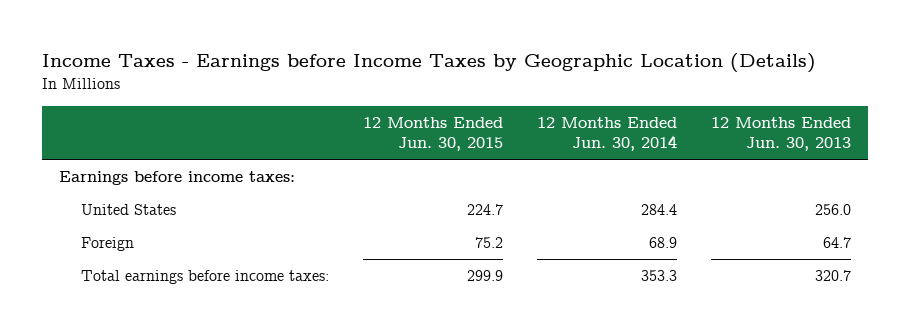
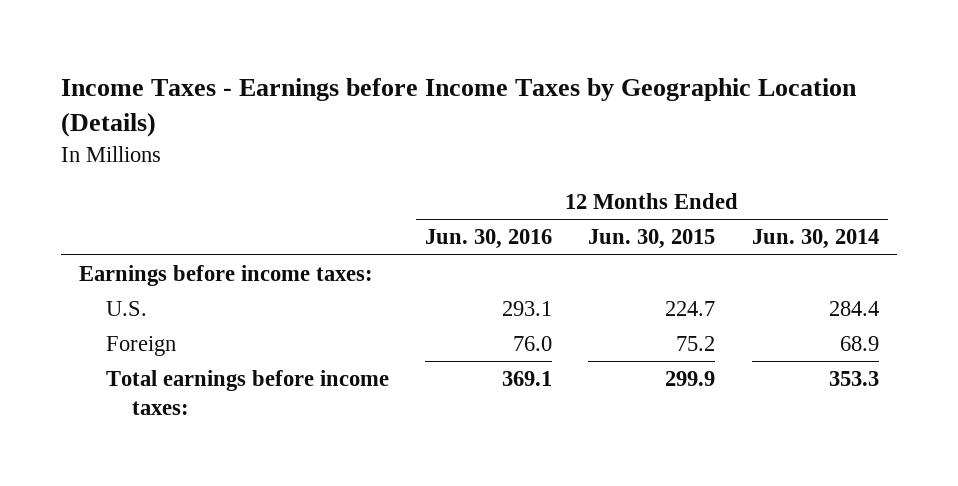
- | 12 Months Ended Jun. 30, 2015 | 12 Months Ended Jun. 30, 2014 | 12 Months Ended Jun. 30, 2013
+ | 12 Months Ended Jun. 30, 2016 | 12 Months Ended Jun. 30, 2015 | 12 Months Ended Jun. 30, 2014
- United States | 224.7 | 284.4 | 256.0
+ U.S. | 293.1 | 224.7 | 284.4

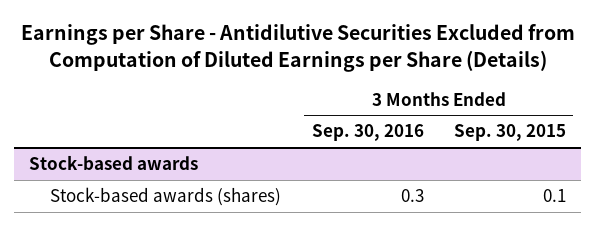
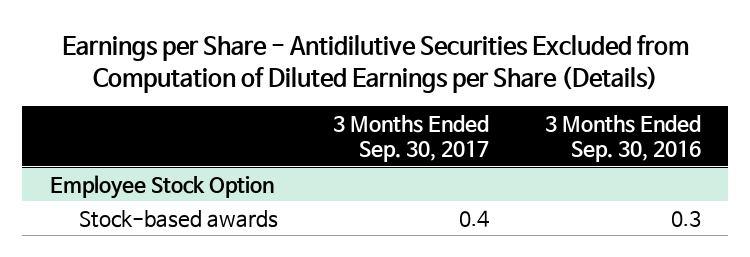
- | 3 Months Ended Sep. 30, 2016 | 3 Months Ended Sep. 30, 2015
+ | 3 Months Ended Sep. 30, 2017 | 3 Months Ended Sep. 30, 2016
- Stock-based awards
- Stock-based awards (shares) | 0.3 | 0.1
+ Employee Stock Option
+ Stock-based awards | 0.4 | 0.3

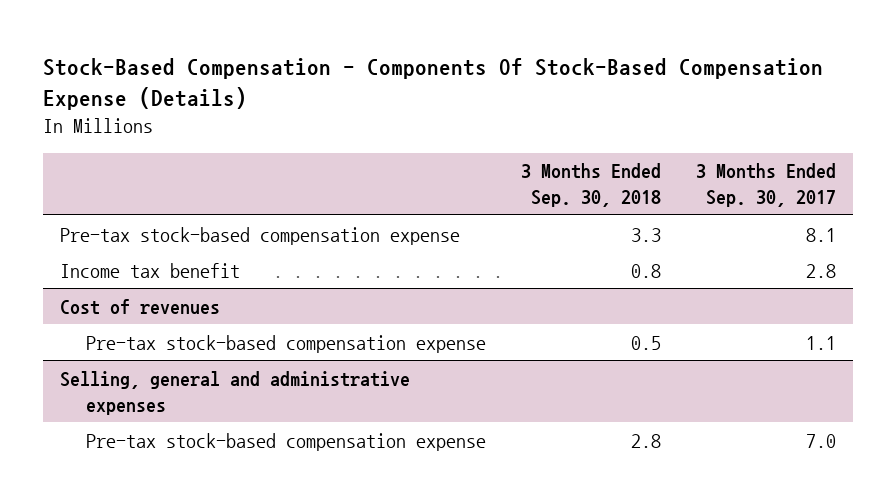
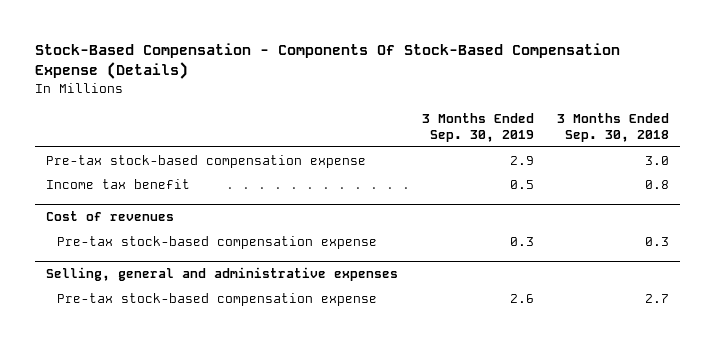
- | 3 Months Ended Sep. 30, 2018 | 3 Months Ended Sep. 30, 2017
+ | 3 Months Ended Sep. 30, 2019 | 3 Months Ended Sep. 30, 2018
- Pre-tax stock-based compensation expense | 3.3 | 8.1
+ Pre-tax stock-based compensation expense | 2.9 | 3.0
@ Cost of revenues
- Pre-tax stock-based compensation expense | 0.5 | 1.1
+ Pre-tax stock-based compensation expense | 0.3 | 0.3
@ Selling, general and administrative expenses
- Pre-tax stock-based compensation expense | 2.8 | 7.0
+ Pre-tax stock-based compensation expense | 2.6 | 2.7

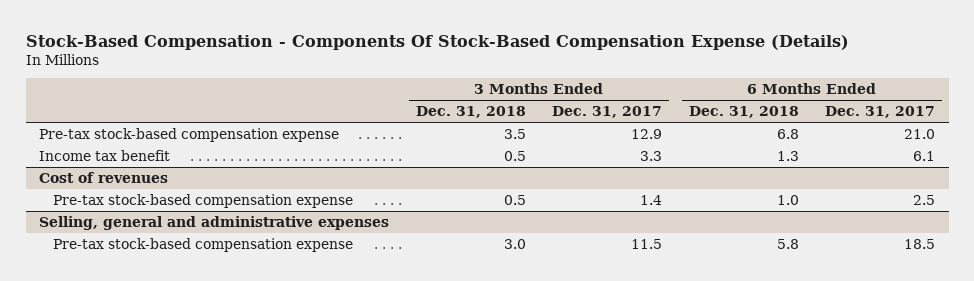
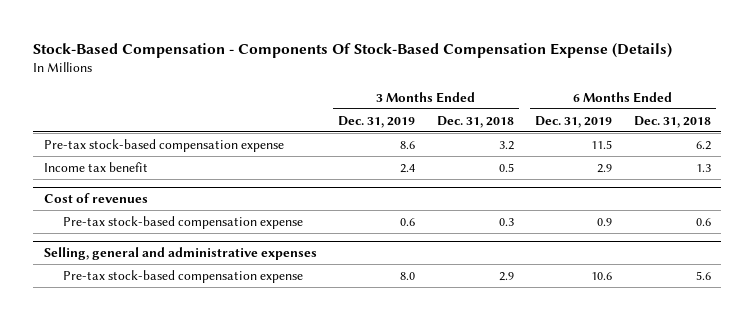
- | 3 Months Ended Dec. 31, 2018 | 3 Months Ended Dec. 31, 2017 | 6 Months Ended Dec. 31, 2018 | 6 Months Ended Dec. 31, 2017
+ | 3 Months Ended Dec. 31, 2019 | 3 Months Ended Dec. 31, 2018 | 6 Months Ended Dec. 31, 2019 | 6 Months Ended Dec. 31, 2018
- Pre-tax stock-based compensation expense | 3.5 | 12.9 | 6.8 | 21.0
+ Pre-tax stock-based compensation expense | 8.6 | 3.2 | 11.5 | 6.2
@ Cost of revenues
- Pre-tax stock-based compensation expense | 0.5 | 1.4 | 1.0 | 2.5
+ Pre-tax stock-based compensation expense | 0.6 | 0.3 | 0.9 | 0.6
@ Selling, general and administrative expenses
- Pre-tax stock-based compensation expense | 3.0 | 11.5 | 5.8 | 18.5
+ Pre-tax stock-based compensation expense | 8.0 | 2.9 | 10.6 | 5.6

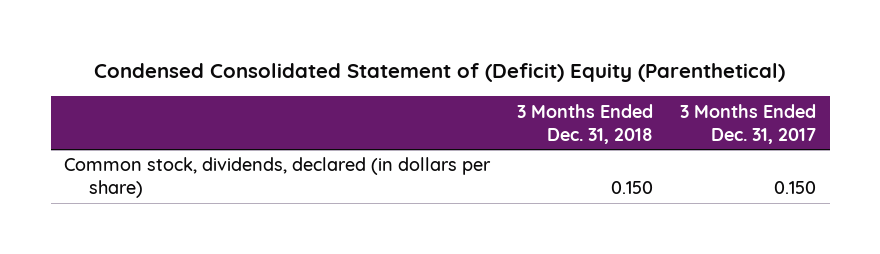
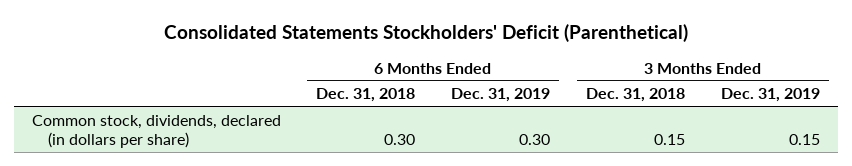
- Condensed Consolidated Statement of (Deficit) Equity (Parenthetical)
+ Consolidated Statements Stockholders' Deficit (Parenthetical)
- | 3 Months Ended Dec. 31, 2018 | 3 Months Ended Dec. 31, 2017
+ | 6 Months Ended Dec. 31, 2018 | 6 Months Ended Dec. 31, 2019 | 3 Months Ended Dec. 31, 2018 | 3 Months Ended Dec. 31, 2019
- Common stock, dividends, declared (in dollars per share) | 0.150 | 0.150
+ Common stock, dividends, declared (in dollars per share) | 0.30 | 0.30 | 0.15 | 0.15

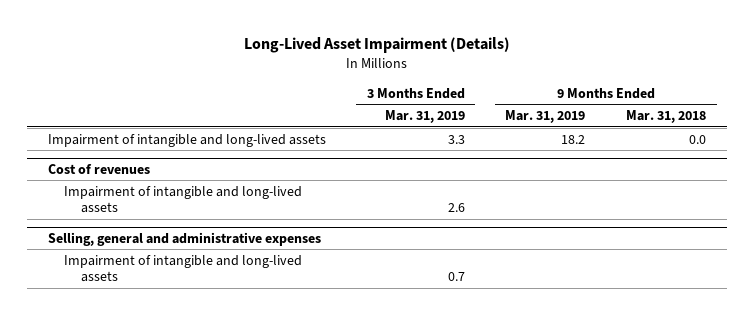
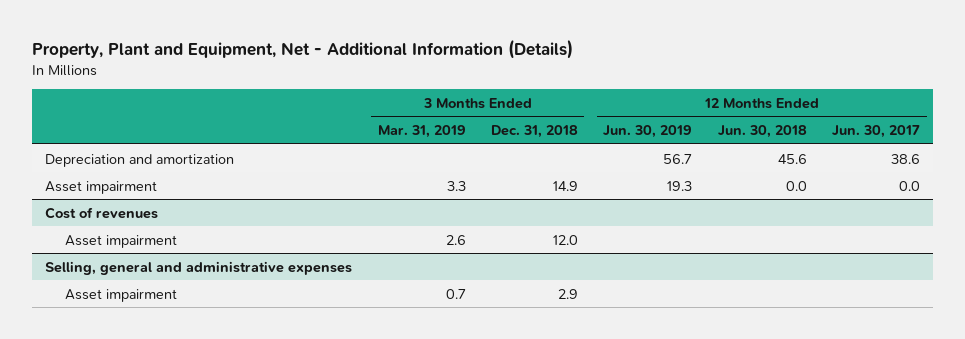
- Long-Lived Asset Impairment (Details)
+ Property, Plant and Equipment, Net - Additional Information (Details)
- | 3 Months Ended Mar. 31, 2019 | 9 Months Ended Mar. 31, 2019 | 9 Months Ended Mar. 31, 2018
+ | 3 Months Ended Mar. 31, 2019 | 3 Months Ended Dec. 31, 2018 | 12 Months Ended Jun. 30, 2019 | 12 Months Ended Jun. 30, 2018 | 12 Months Ended Jun. 30, 2017
- Impairment of intangible and long-lived assets | 3.3 | 18.2 | 0.0
+ Depreciation and amortization | | | 56.7 | 45.6 | 38.6
+ Asset impairment | 3.3 | 14.9 | 19.3 | 0.0 | 0.0
@ Cost of revenues
- Impairment of intangible and long-lived assets | 2.6 | |
+ Asset impairment | 2.6 | 12.0 | | |
@ Selling, general and administrative expenses
- Impairment of intangible and long-lived assets | 0.7 | |
+ Asset impairment | 0.7 | 2.9 | | |

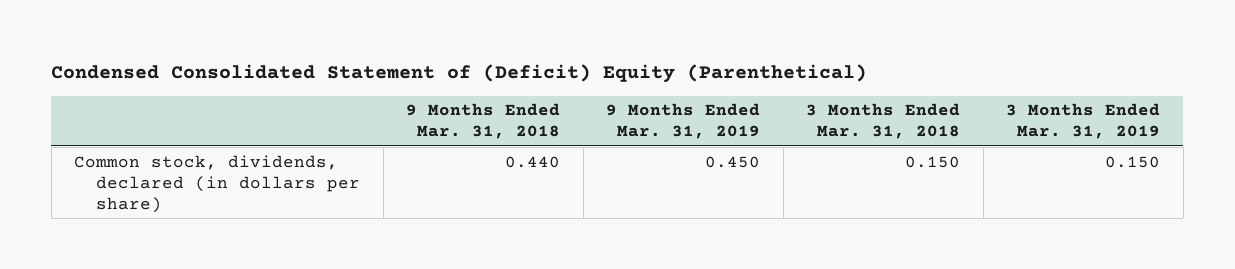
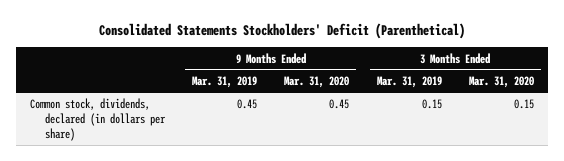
- Condensed Consolidated Statement of (Deficit) Equity (Parenthetical)
+ Consolidated Statements Stockholders' Deficit (Parenthetical)
- | 9 Months Ended Mar. 31, 2018 | 9 Months Ended Mar. 31, 2019 | 3 Months Ended Mar. 31, 2018 | 3 Months Ended Mar. 31, 2019
+ | 9 Months Ended Mar. 31, 2019 | 9 Months Ended Mar. 31, 2020 | 3 Months Ended Mar. 31, 2019 | 3 Months Ended Mar. 31, 2020
- Common stock, dividends, declared (in dollars per share) | 0.440 | 0.450 | 0.150 | 0.150
+ Common stock, dividends, declared (in dollars per share) | 0.45 | 0.45 | 0.15 | 0.15

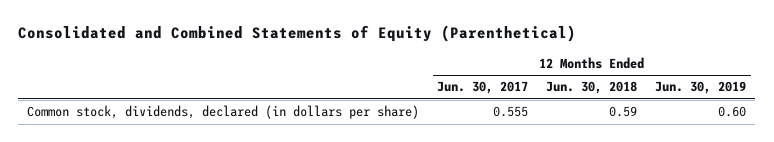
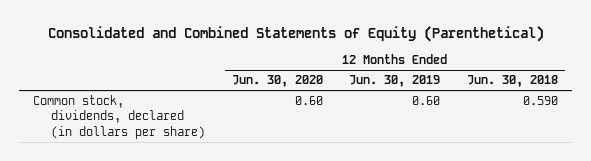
- | 12 Months Ended Jun. 30, 2017 | 12 Months Ended Jun. 30, 2018 | 12 Months Ended Jun. 30, 2019
+ | 12 Months Ended Jun. 30, 2020 | 12 Months Ended Jun. 30, 2019 | 12 Months Ended Jun. 30, 2018
- Common stock, dividends, declared (in dollars per share) | 0.555 | 0.59 | 0.60
+ Common stock, dividends, declared (in dollars per share) | 0.60 | 0.60 | 0.590

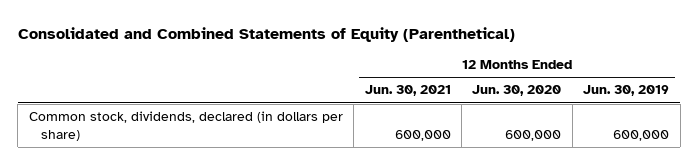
- | 12 Months Ended Jun. 30, 2020 | 12 Months Ended Jun. 30, 2019 | 12 Months Ended Jun. 30, 2018
+ | 12 Months Ended Jun. 30, 2021 | 12 Months Ended Jun. 30, 2020 | 12 Months Ended Jun. 30, 2019
- Common stock, dividends, declared (in dollars per share) | 0.60 | 0.60 | 0.590
+ Common stock, dividends, declared (in dollars per share) | 600,000 | 600,000 | 600,000

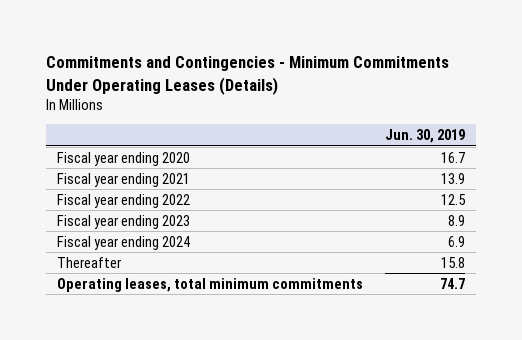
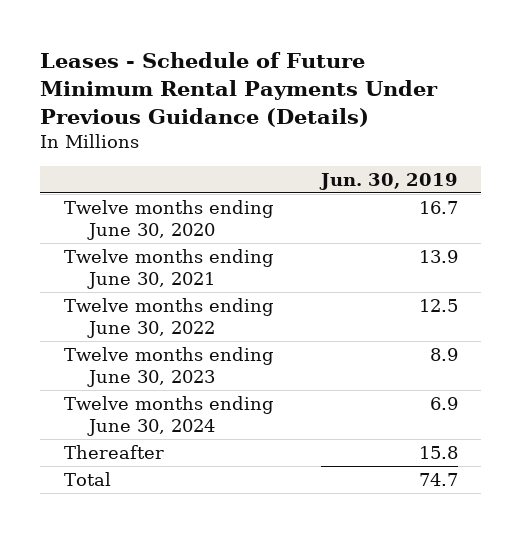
- Commitments and Contingencies - Minimum Commitments Under Operating Leases (Details)
+ Leases - Schedule of Future Minimum Rental Payments Under Previous Guidance (Details)
- Fiscal year ending 2020 | 16.7
- Fiscal year ending 2021 | 13.9
- Fiscal year ending 2022 | 12.5
- Fiscal year ending 2023 | 8.9
- Fiscal year ending 2024 | 6.9
+ Twelve months ending June 30, 2020 | 16.7
+ Twelve months ending June 30, 2021 | 13.9
+ Twelve months ending June 30, 2022 | 12.5
+ Twelve months ending June 30, 2023 | 8.9
+ Twelve months ending June 30, 2024 | 6.9
- Operating leases, total minimum commitments | 74.7
+ Total | 74.7

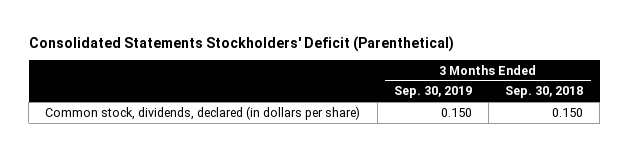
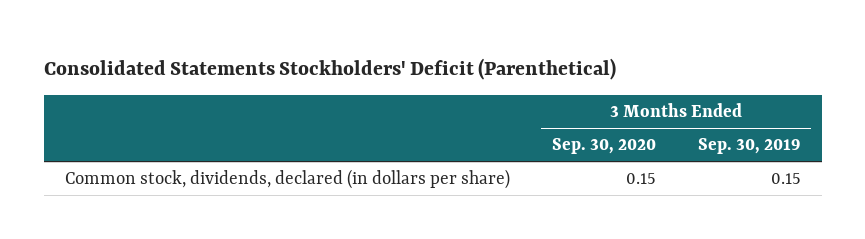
- | 3 Months Ended Sep. 30, 2019 | 3 Months Ended Sep. 30, 2018
+ | 3 Months Ended Sep. 30, 2020 | 3 Months Ended Sep. 30, 2019
- Common stock, dividends, declared (in dollars per share) | 0.150 | 0.150
+ Common stock, dividends, declared (in dollars per share) | 0.15 | 0.15

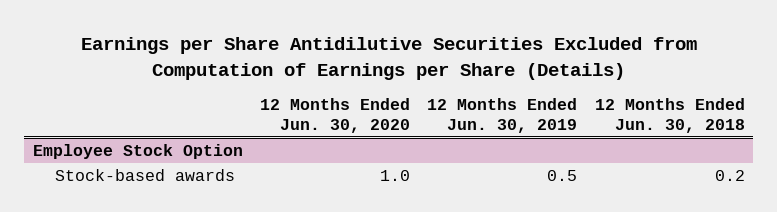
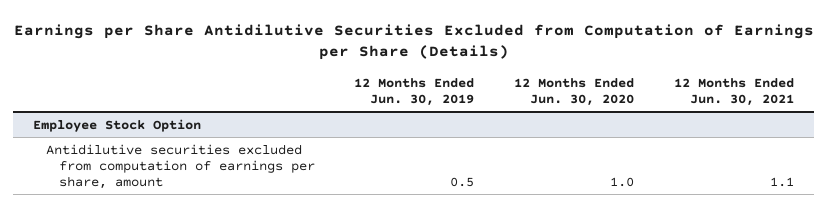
- | 12 Months Ended Jun. 30, 2020 | 12 Months Ended Jun. 30, 2019 | 12 Months Ended Jun. 30, 2018
+ | 12 Months Ended Jun. 30, 2019 | 12 Months Ended Jun. 30, 2020 | 12 Months Ended Jun. 30, 2021
@ Employee Stock Option
- Stock-based awards | 1.0 | 0.5 | 0.2
+ Antidilutive securities excluded from computation of earnings per share, amount | 0.5 | 1.0 | 1.1

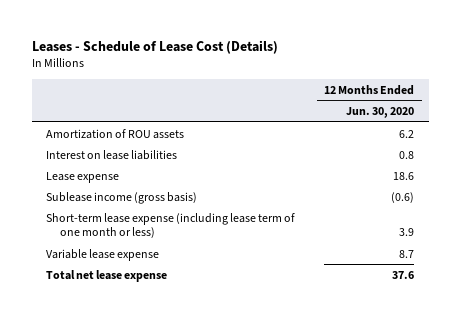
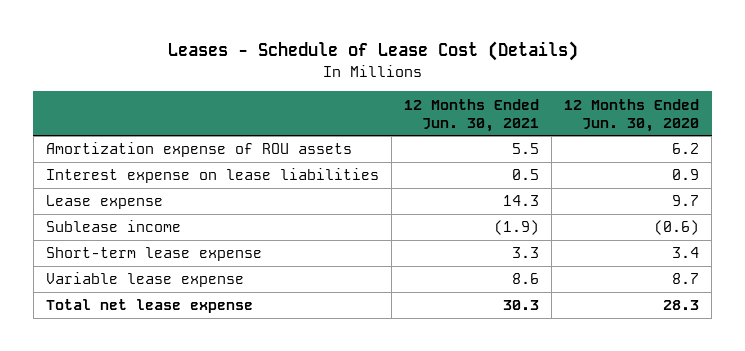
- | 12 Months Ended Jun. 30, 2020
+ | 12 Months Ended Jun. 30, 2021 | 12 Months Ended Jun. 30, 2020
- Amortization of ROU assets | 6.2
- Interest on lease liabilities | 0.8
- Lease expense | 18.6
- Sublease income (gross basis) | (0.6)
- Short-term lease expense (including lease term of one month or less) | 3.9
+ Amortization expense of ROU assets | 5.5 | 6.2
+ Interest expense on lease liabilities | 0.5 | 0.9
+ Lease expense | 14.3 | 9.7
+ Sublease income | (1.9) | (0.6)
+ Short-term lease expense | 3.3 | 3.4
- Total net lease expense | 37.6
+ Total net lease expense | 30.3 | 28.3

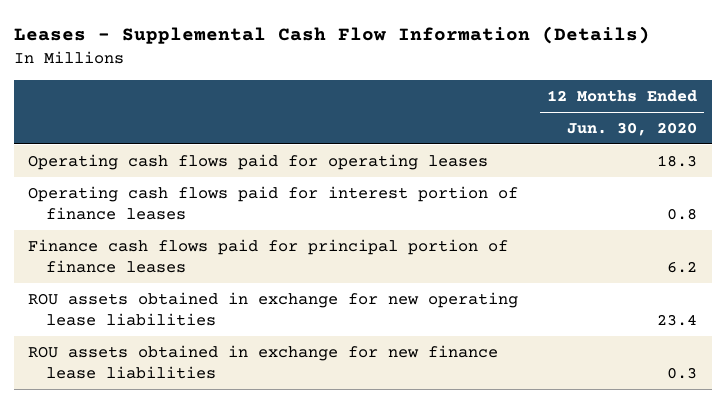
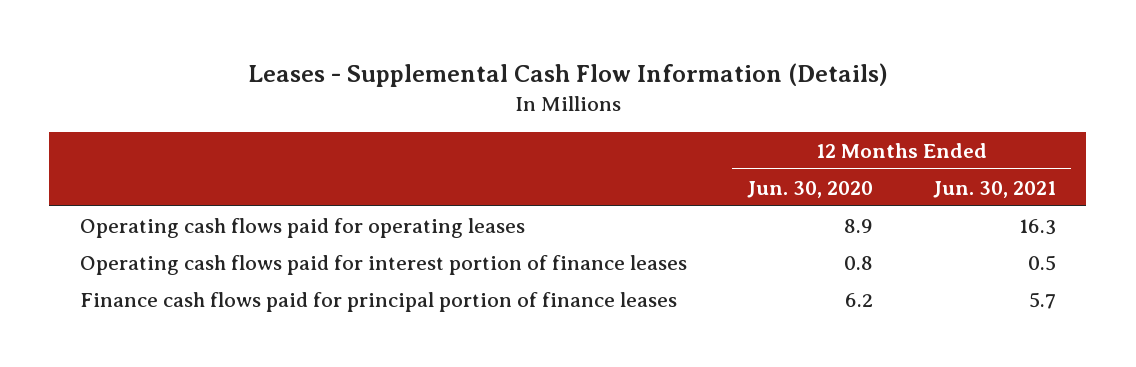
- | 12 Months Ended Jun. 30, 2020
+ | 12 Months Ended Jun. 30, 2020 | 12 Months Ended Jun. 30, 2021
- Operating cash flows paid for operating leases | 18.3
+ Operating cash flows paid for operating leases | 8.9 | 16.3
- ROU assets obtained in exchange for new operating lease liabilities | 23.4
- ROU assets obtained in exchange for new finance lease liabilities | 0.3

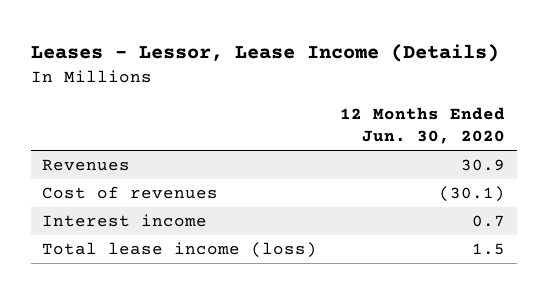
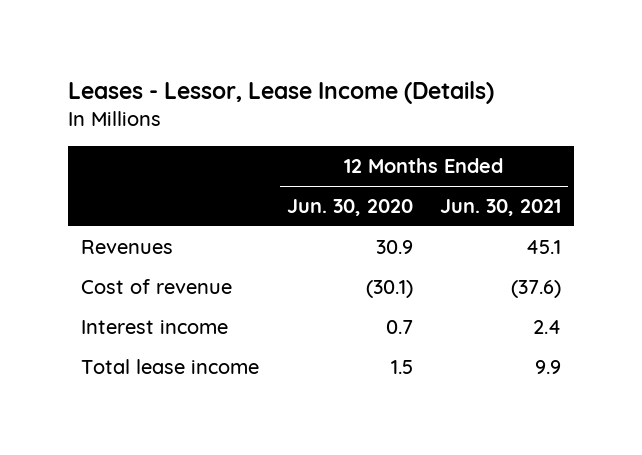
- | 12 Months Ended Jun. 30, 2020
+ | 12 Months Ended Jun. 30, 2020 | 12 Months Ended Jun. 30, 2021
- Cost of revenues | (30.1)
+ Cost of revenue | (30.1) | (37.6)
- Total lease income (loss) | 1.5
+ Total lease income | 1.5 | 9.9

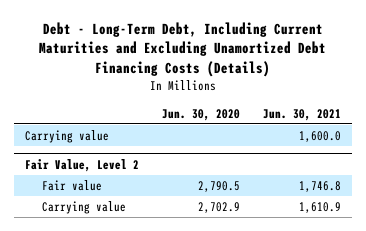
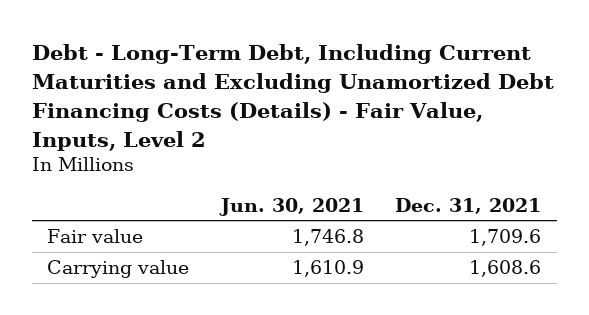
- Debt - Long-Term Debt, Including Current Maturities and Excluding Unamortized Debt Financing Costs (Details)
+ Debt - Long-Term Debt, Including Current Maturities and Excluding Unamortized Debt Financing Costs (Details) - Fair Value, Inputs, Level 2
- | Jun. 30, 2020 | Jun. 30, 2021
+ | Jun. 30, 2021 | Dec. 31, 2021
- Carrying value | | 1,600.0
- Fair Value, Level 2

